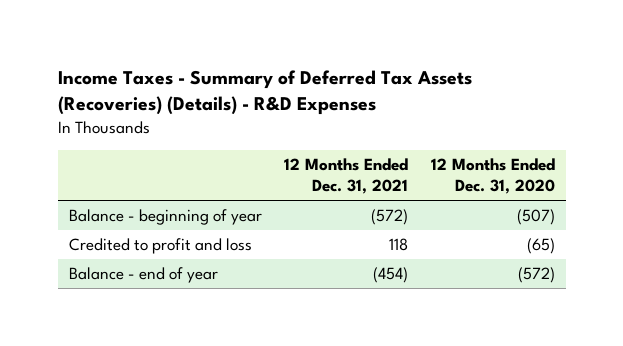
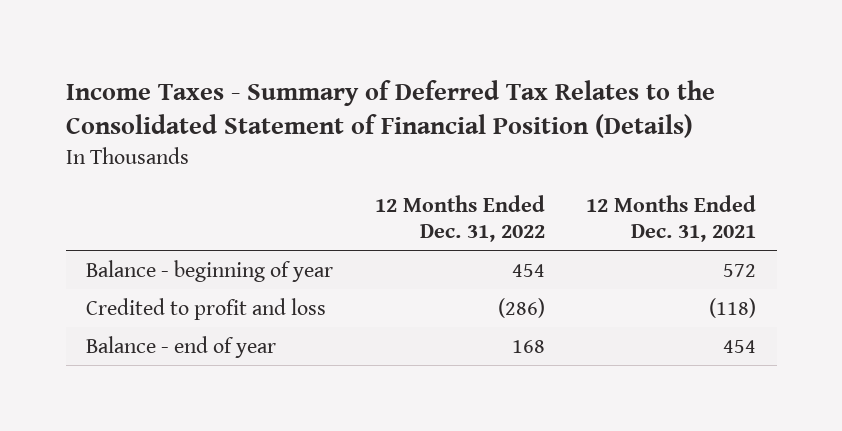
- Income Taxes - Summary of Deferred Tax Assets (Recoveries) (Details) - R&D Expenses
+ Income Taxes - Summary of Deferred Tax Relates to the Consolidated Statement of Financial Position (Details)
- | 12 Months Ended Dec. 31, 2021 | 12 Months Ended Dec. 31, 2020
+ | 12 Months Ended Dec. 31, 2022 | 12 Months Ended Dec. 31, 2021
- Balance - beginning of year | (572) | (507)
- Credited to profit and loss | 118 | (65)
- Balance - end of year | (454) | (572)
+ Balance - beginning of year | 454 | 572
+ Credited to profit and loss | (286) | (118)
+ Balance - end of year | 168 | 454

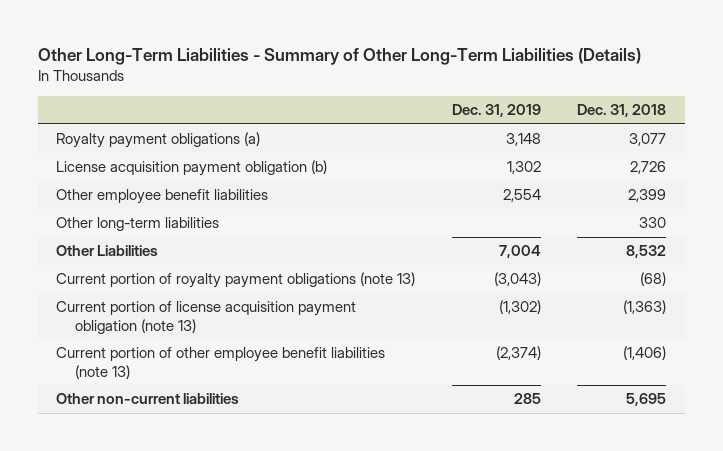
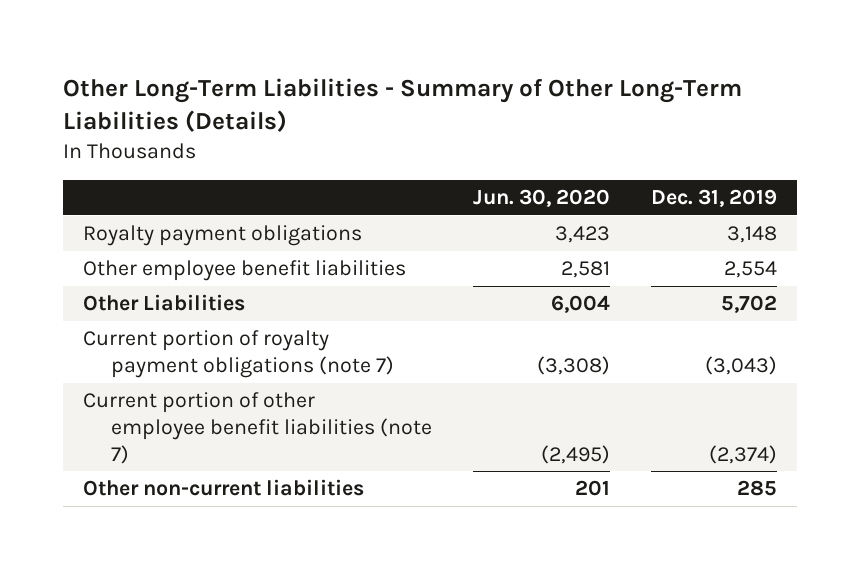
- | Dec. 31, 2019 | Dec. 31, 2018
+ | Jun. 30, 2020 | Dec. 31, 2019
- Royalty payment obligations (a) | 3,148 | 3,077
- License acquisition payment obligation (b) | 1,302 | 2,726
+ Royalty payment obligations | 3,423 | 3,148
- Other long-term liabilities | | 330
- Other Liabilities | 7,004 | 8,532
- Current portion of royalty payment obligations (note 13) | (3,043) | (68)
- Current portion of license acquisition payment obligation (note 13) | (1,302) | (1,363)
- Current portion of other employee benefit liabilities (note 13) | (2,374) | (1,406)
+ Other Liabilities | 6,004 | 5,702
+ Current portion of royalty payment obligations (note 7) | (3,308) | (3,043)
+ Current portion of other employee benefit liabilities (note 7) | (2,495) | (2,374)

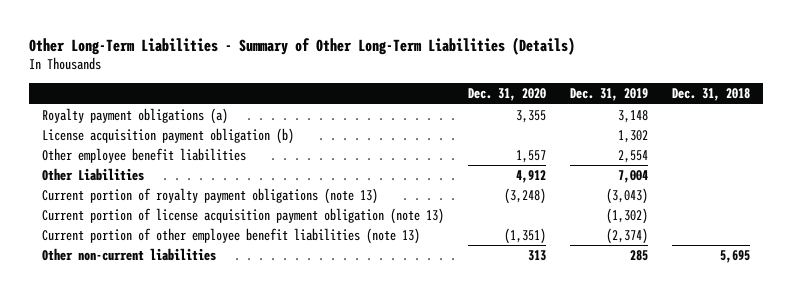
- | Jun. 30, 2020 | Dec. 31, 2019
+ | Dec. 31, 2020 | Dec. 31, 2019 | Dec. 31, 2018
- Royalty payment obligations | 3,423 | 3,148
+ Royalty payment obligations (a) | 3,355 | 3,148 |
+ License acquisition payment obligation (b) | | 1,302 |
- Other Liabilities | 6,004 | 5,702
- Current portion of royalty payment obligations (note 7) | (3,308) | (3,043)
- Current portion of other employee benefit liabilities (note 7) | (2,495) | (2,374)
+ Other Liabilities | 4,912 | 7,004 |
+ Current portion of royalty payment obligations (note 13) | (3,248) | (3,043) |
+ Current portion of license acquisition payment obligation (note 13) | | (1,302) |
+ Current portion of other employee benefit liabilities (note 13) | (1,351) | (2,374) |

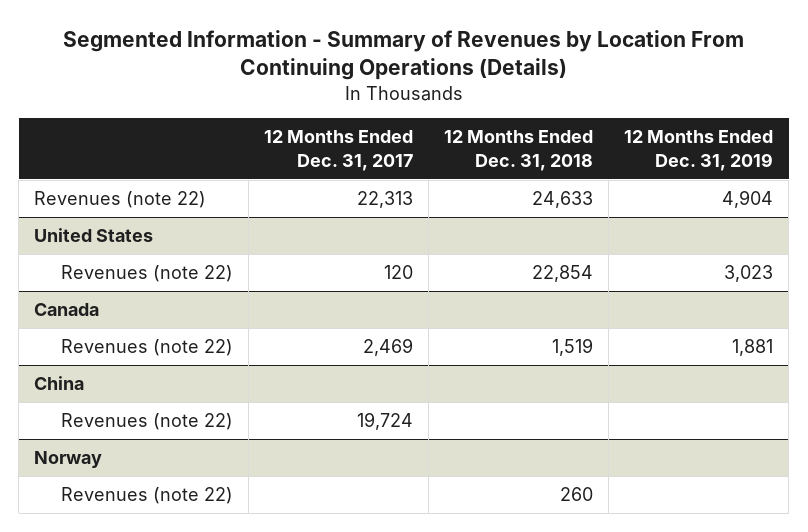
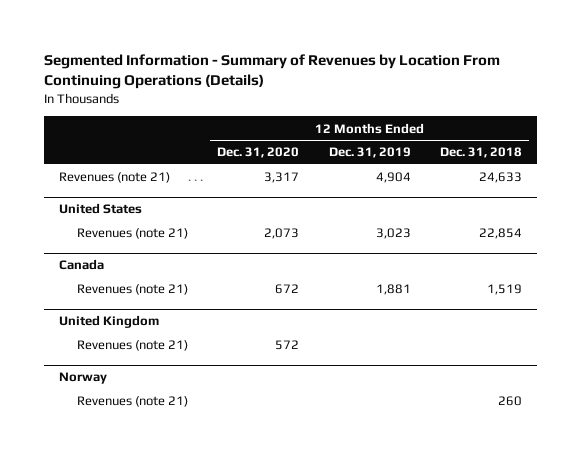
- | 12 Months Ended Dec. 31, 2017 | 12 Months Ended Dec. 31, 2018 | 12 Months Ended Dec. 31, 2019
+ | 12 Months Ended Dec. 31, 2020 | 12 Months Ended Dec. 31, 2019 | 12 Months Ended Dec. 31, 2018
- Revenues (note 22) | 22,313 | 24,633 | 4,904
+ Revenues (note 21) | 3,317 | 4,904 | 24,633
@ United States
- Revenues (note 22) | 120 | 22,854 | 3,023
+ Revenues (note 21) | 2,073 | 3,023 | 22,854
@ Canada
- Revenues (note 22) | 2,469 | 1,519 | 1,881
- China
- Revenues (note 22) | 19,724 | |
@ Canada
+ Revenues (note 21) | 672 | 1,881 | 1,519
+ United Kingdom
+ Revenues (note 21) | 572 | |
@ Norway
- Revenues (note 22) | | 260 |
+ Revenues (note 21) | | | 260

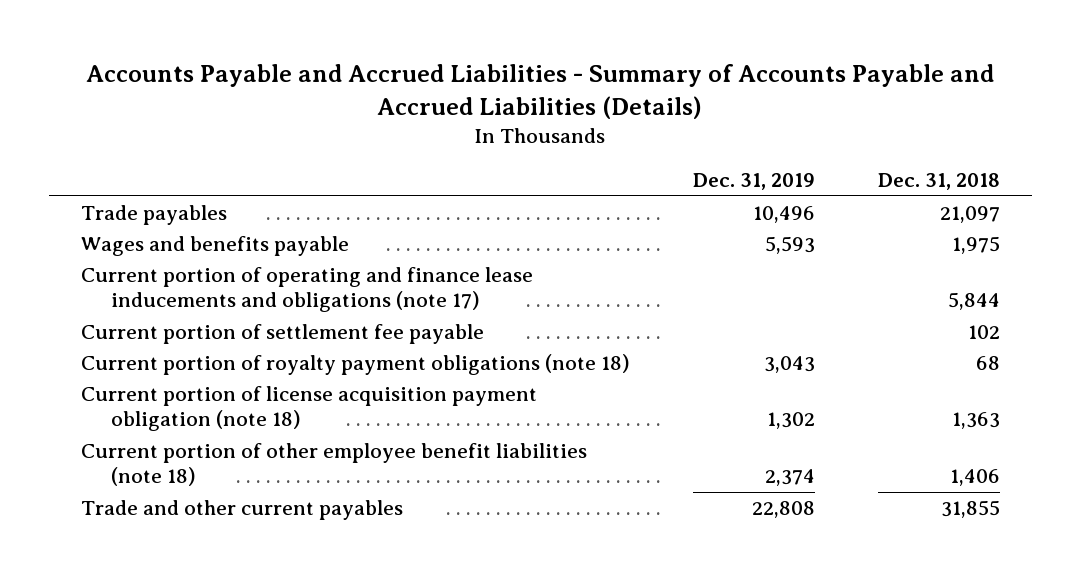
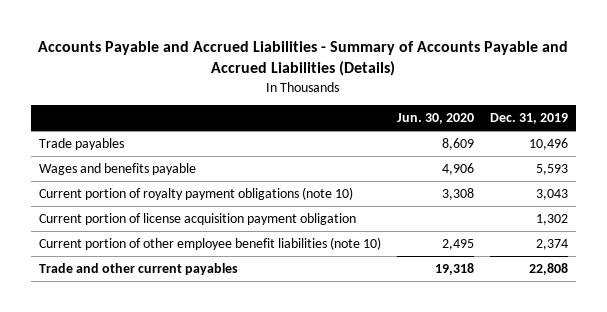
- | Dec. 31, 2019 | Dec. 31, 2018
+ | Jun. 30, 2020 | Dec. 31, 2019
- Current portion of operating and finance lease inducements and obligations (note 17) | | 5,844
- Current portion of settlement fee payable | | 102
- Current portion of royalty payment obligations (note 18) | 3,043 | 68
- Current portion of license acquisition payment obligation (note 18) | 1,302 | 1,363
- Current portion of other employee benefit liabilities (note 18) | 2,374 | 1,406
+ Current portion of royalty payment obligations (note 10) | 3,308 | 3,043
+ Current portion of license acquisition payment obligation | | 1,302
+ Current portion of other employee benefit liabilities (note 10) | 2,495 | 2,374

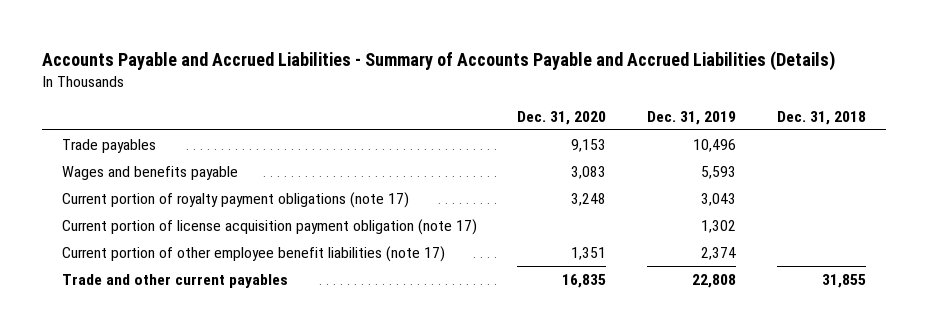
- | Jun. 30, 2020 | Dec. 31, 2019
+ | Dec. 31, 2020 | Dec. 31, 2019 | Dec. 31, 2018
- Current portion of royalty payment obligations (note 10) | 3,308 | 3,043
- Current portion of license acquisition payment obligation | | 1,302
- Current portion of other employee benefit liabilities (note 10) | 2,495 | 2,374
+ Current portion of royalty payment obligations (note 17) | 3,248 | 3,043 |
+ Current portion of license acquisition payment obligation (note 17) | | 1,302 |
+ Current portion of other employee benefit liabilities (note 17) | 1,351 | 2,374 |

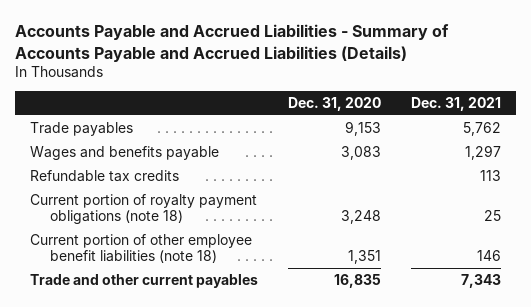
- | Dec. 31, 2020 | Dec. 31, 2019 | Dec. 31, 2018
+ | Dec. 31, 2020 | Dec. 31, 2021
- Current portion of royalty payment obligations (note 17) | 3,248 | 3,043 |
- Current portion of license acquisition payment obligation (note 17) | | 1,302 |
- Current portion of other employee benefit liabilities (note 17) | 1,351 | 2,374 |
+ Refundable tax credits | | 113
+ Current portion of royalty payment obligations (note 18) | 3,248 | 25
+ Current portion of other employee benefit liabilities (note 18) | 1,351 | 146

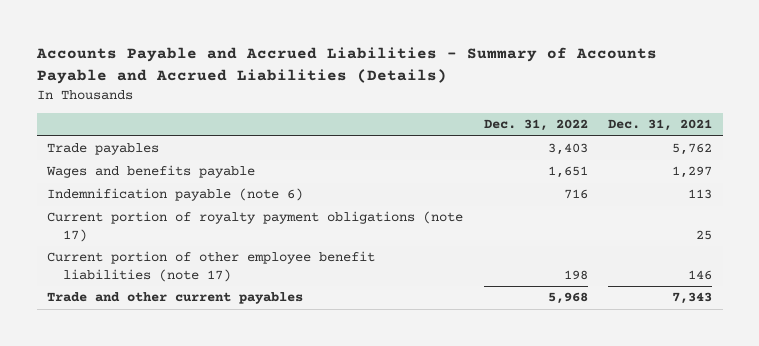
- | Dec. 31, 2020 | Dec. 31, 2021
+ | Dec. 31, 2022 | Dec. 31, 2021
- Refundable tax credits | | 113
- Current portion of royalty payment obligations (note 18) | 3,248 | 25
- Current portion of other employee benefit liabilities (note 18) | 1,351 | 146
+ Indemnification payable (note 6) | 716 | 113
+ Current portion of royalty payment obligations (note 17) | | 25
+ Current portion of other employee benefit liabilities (note 17) | 198 | 146

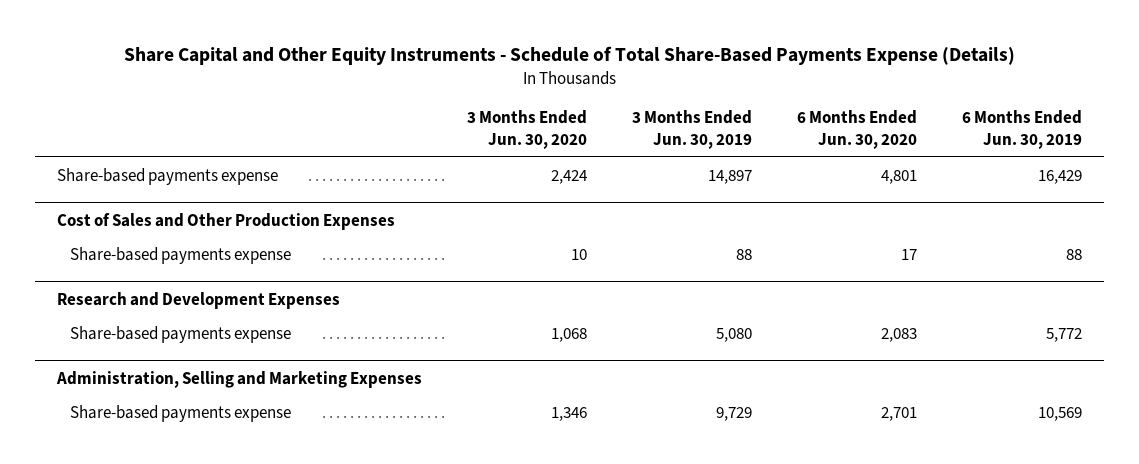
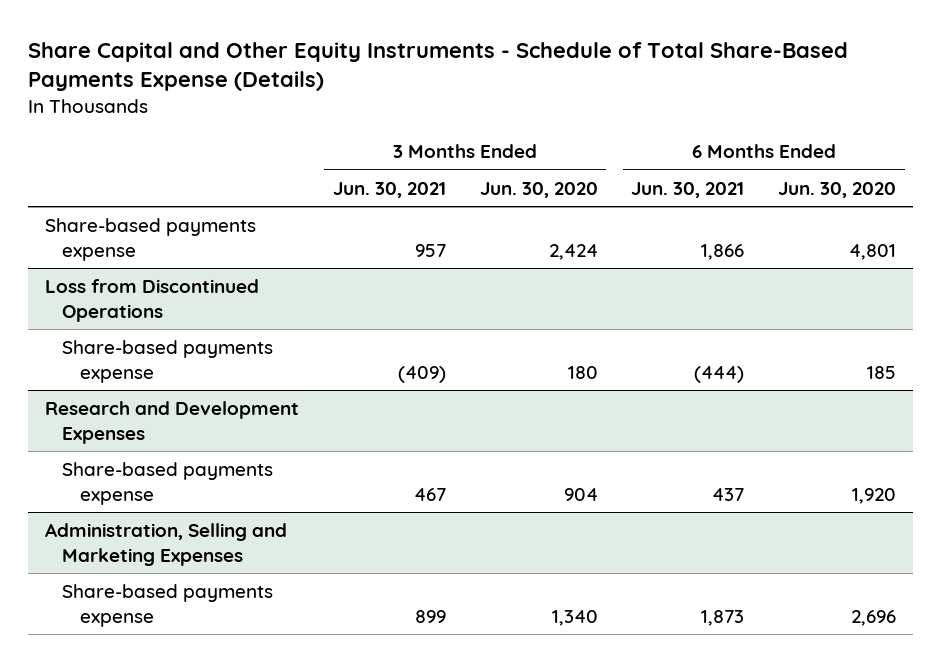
- | 3 Months Ended Jun. 30, 2020 | 3 Months Ended Jun. 30, 2019 | 6 Months Ended Jun. 30, 2020 | 6 Months Ended Jun. 30, 2019
+ | 3 Months Ended Jun. 30, 2021 | 3 Months Ended Jun. 30, 2020 | 6 Months Ended Jun. 30, 2021 | 6 Months Ended Jun. 30, 2020
- Cost of Sales and Other Production Expenses
- Share-based payments expense | 10 | 88 | 17 | 88
+ Loss from Discontinued Operations
+ Share-based payments expense | (409) | 180 | (444) | 185
@ Research and Development Expenses
- Share-based payments expense | 1,068 | 5,080 | 2,083 | 5,772
+ Share-based payments expense | 467 | 904 | 437 | 1,920
@ Administration, Selling and Marketing Expenses
- Share-based payments expense | 1,346 | 9,729 | 2,701 | 10,569
+ Share-based payments expense | 899 | 1,340 | 1,873 | 2,696

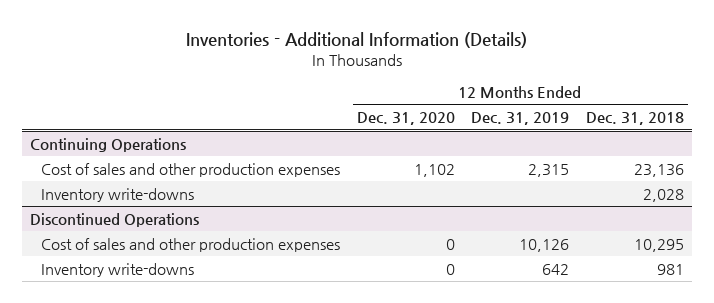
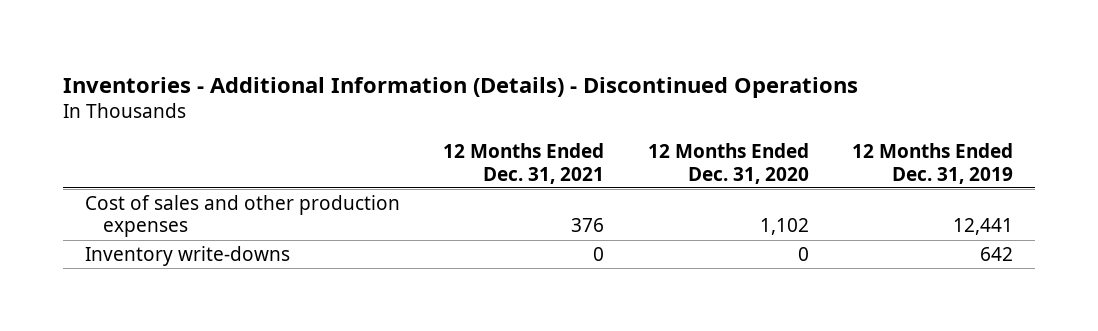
- Inventories - Additional Information (Details)
+ Inventories - Additional Information (Details) - Discontinued Operations
- | 12 Months Ended Dec. 31, 2020 | 12 Months Ended Dec. 31, 2019 | 12 Months Ended Dec. 31, 2018
+ | 12 Months Ended Dec. 31, 2021 | 12 Months Ended Dec. 31, 2020 | 12 Months Ended Dec. 31, 2019
- Continuing Operations
- Cost of sales and other production expenses | 1,102 | 2,315 | 23,136
- Inventory write-downs | | | 2,028
- Discontinued Operations
- Cost of sales and other production expenses | 0 | 10,126 | 10,295
+ Cost of sales and other production expenses | 376 | 1,102 | 12,441

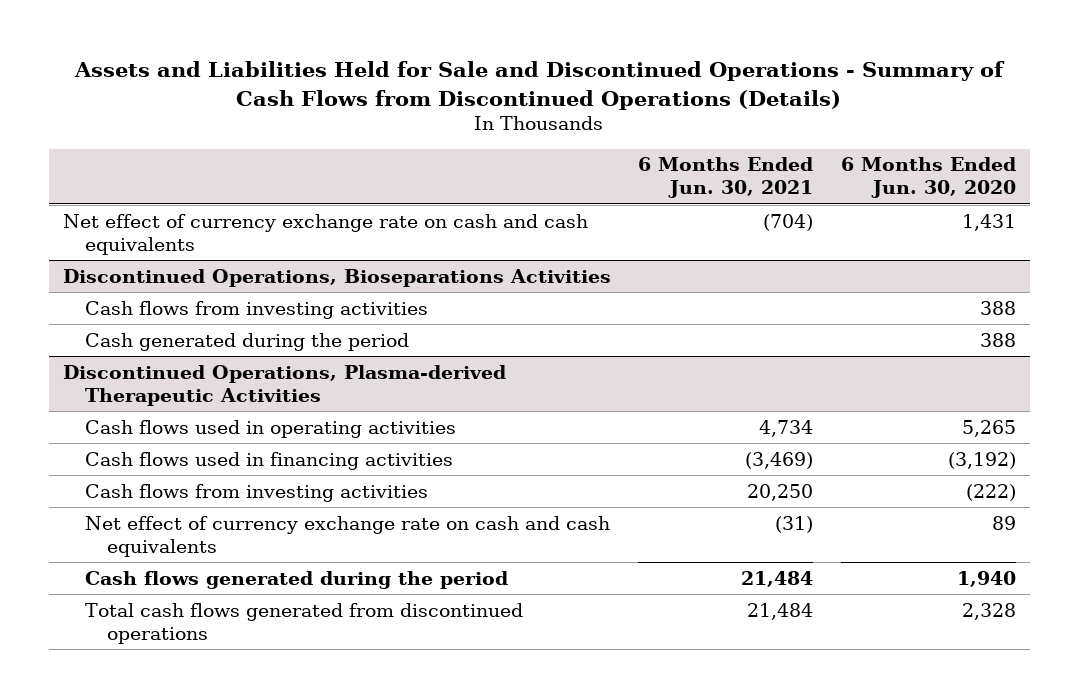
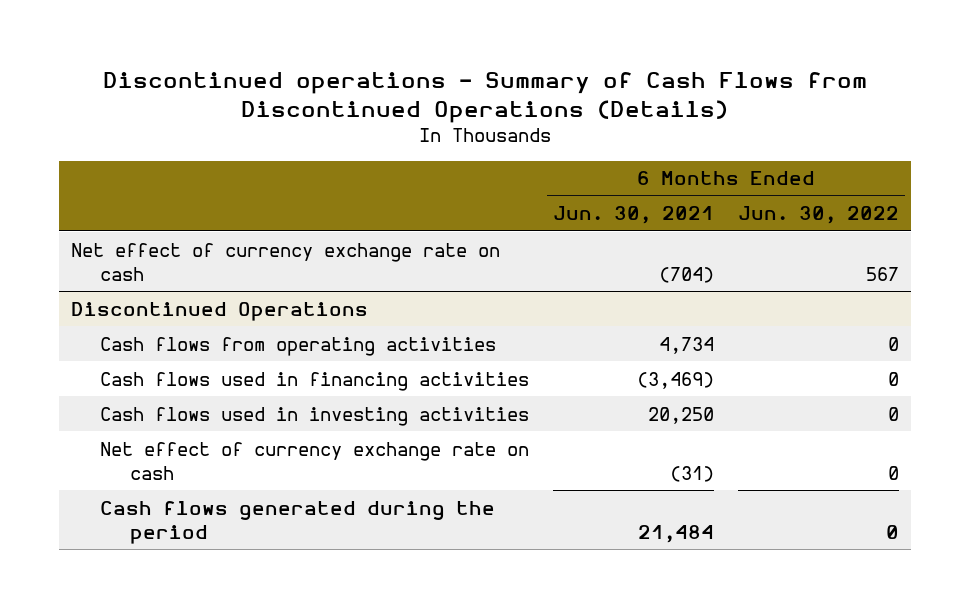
- Assets and Liabilities Held for Sale and Discontinued Operations - Summary of Cash Flows from Discontinued Operations (Details)
+ Discontinued operations - Summary of Cash Flows from Discontinued Operations (Details)
- | 6 Months Ended Jun. 30, 2021 | 6 Months Ended Jun. 30, 2020
+ | 6 Months Ended Jun. 30, 2021 | 6 Months Ended Jun. 30, 2022
- Net effect of currency exchange rate on cash and cash equivalents | (704) | 1,431
- Discontinued Operations, Bioseparations Activities
- Cash flows from investing activities | | 388
- Cash generated during the period | | 388
- Discontinued Operations, Plasma-derived Therapeutic Activities
- Cash flows used in operating activities | 4,734 | 5,265
+ Net effect of currency exchange rate on cash | (704) | 567
+ Discontinued Operations
+ Cash flows from operating activities | 4,734 | 0
- Cash flows from investing activities | 20,250 | (222)
- Net effect of currency exchange rate on cash and cash equivalents | (31) | 89
+ Cash flows used in investing activities | 20,250 | 0
+ Net effect of currency exchange rate on cash | (31) | 0
- Total cash flows generated from discontinued operations | 21,484 | 2,328

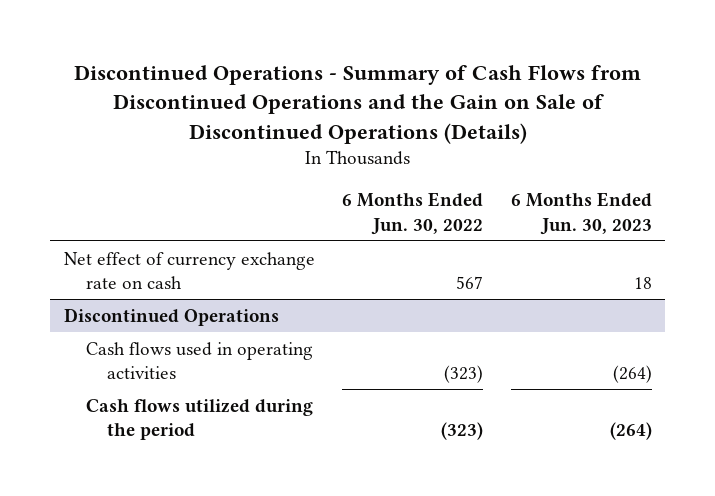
- Discontinued operations - Summary of Cash Flows from Discontinued Operations (Details)
+ Discontinued Operations - Summary of Cash Flows from Discontinued Operations and the Gain on Sale of Discontinued Operations (Details)
- | 6 Months Ended Jun. 30, 2021 | 6 Months Ended Jun. 30, 2022
+ | 6 Months Ended Jun. 30, 2022 | 6 Months Ended Jun. 30, 2023
@ Discontinued Operations
- Cash flows from operating activities | 4,734 | 0
- Cash flows used in financing activities | (3,469) | 0
- Cash flows used in investing activities | 20,250 | 0
- Net effect of currency exchange rate on cash | (31) | 0
- Cash flows generated during the period | 21,484 | 0
+ Cash flows used in operating activities | (323) | (264)
+ Cash flows utilized during the period | (323) | (264)

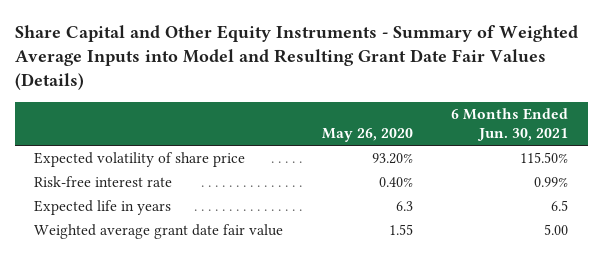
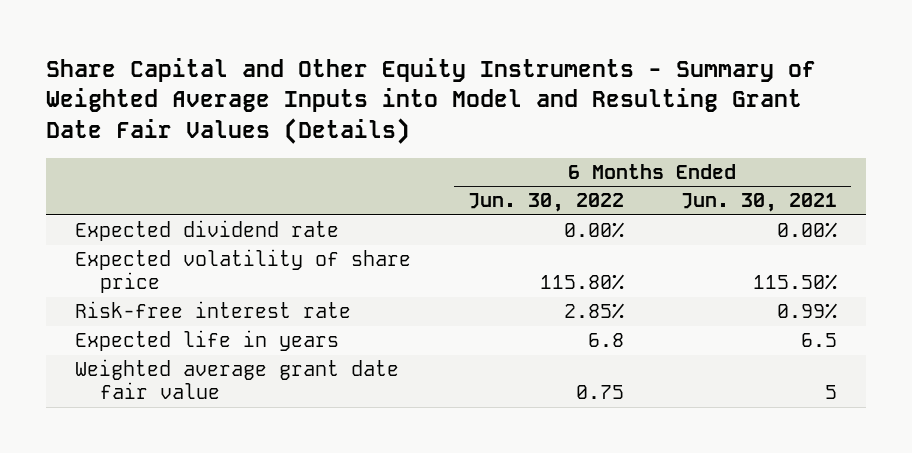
- | May 26, 2020 | 6 Months Ended Jun. 30, 2021
+ | 6 Months Ended Jun. 30, 2022 | 6 Months Ended Jun. 30, 2021
+ Expected dividend rate | 0.00% | 0.00%
- Weighted average grant date fair value | 1.55 | 5.00
+ Weighted average grant date fair value | 0.75 | 5

